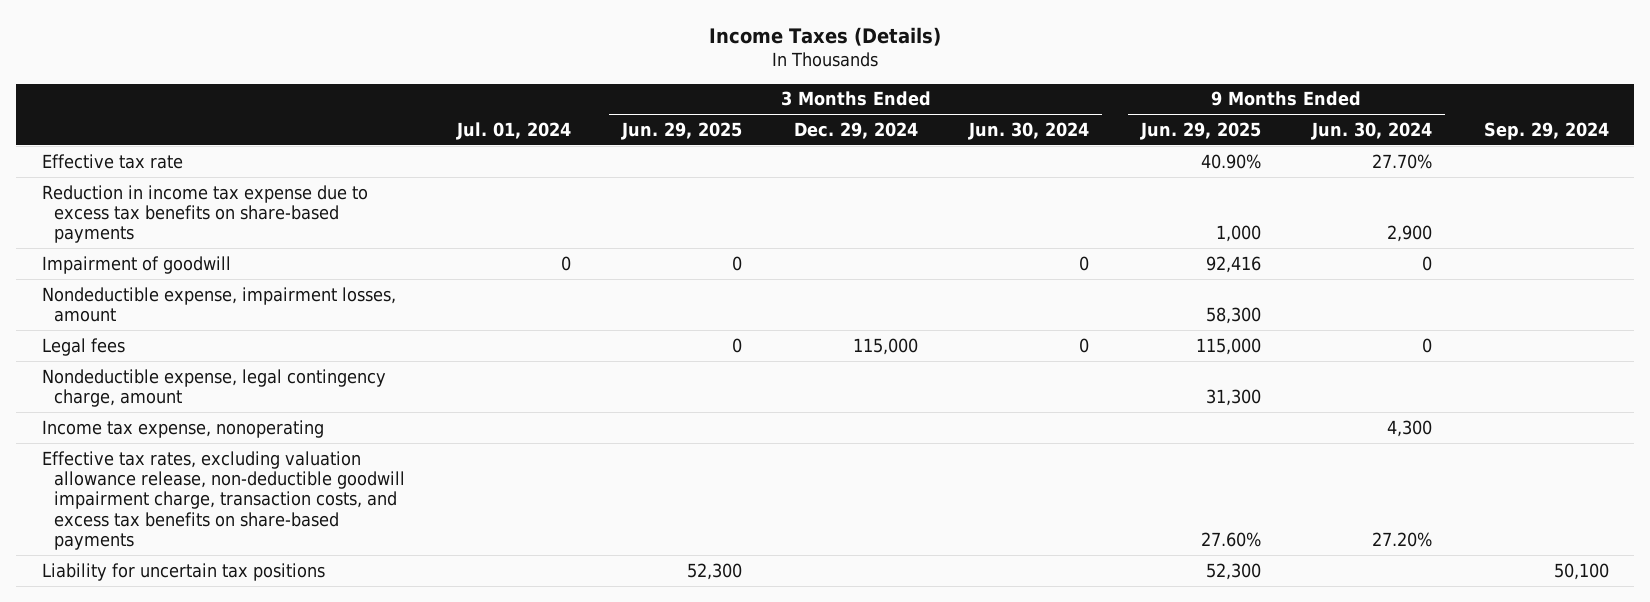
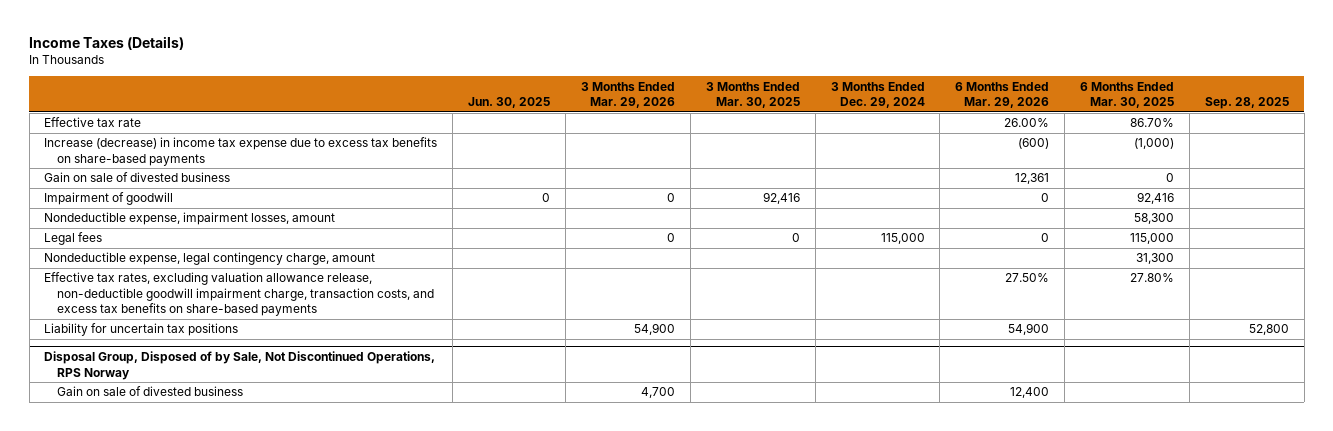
- | Jul. 01, 2024 | 3 Months Ended Jun. 29, 2025 | 3 Months Ended Dec. 29, 2024 | 3 Months Ended Jun. 30, 2024 | 9 Months Ended Jun. 29, 2025 | 9 Months Ended Jun. 30, 2024 | Sep. 29, 2024
+ | Jun. 30, 2025 | 3 Months Ended Mar. 29, 2026 | 3 Months Ended Mar. 30, 2025 | 3 Months Ended Dec. 29, 2024 | 6 Months Ended Mar. 29, 2026 | 6 Months Ended Mar. 30, 2025 | Sep. 28, 2025
- Reduction in income tax expense due to excess tax benefits on share-based payments | | | | | 1,000 | 2,900 |
+ Increase (decrease) in income tax expense due to excess tax benefits on share-based payments | | | | | (600) | (1,000) |
+ Gain on sale of divested business | | | | | 12,361 | 0 |
- Income tax expense, nonoperating | | | | | | 4,300 |
+ Disposal Group, Disposed of by Sale, Not Discontinued Operations, RPS Norway
+ Gain on sale of divested business | | 4,700 | | | 12,400 | |

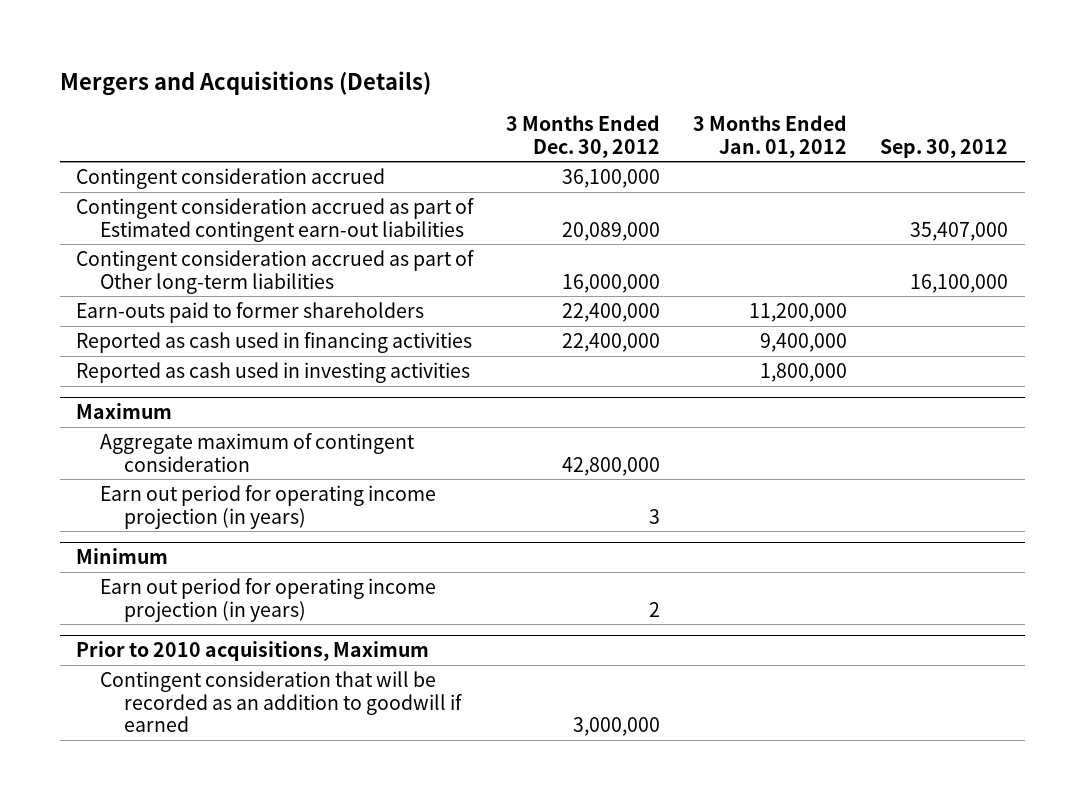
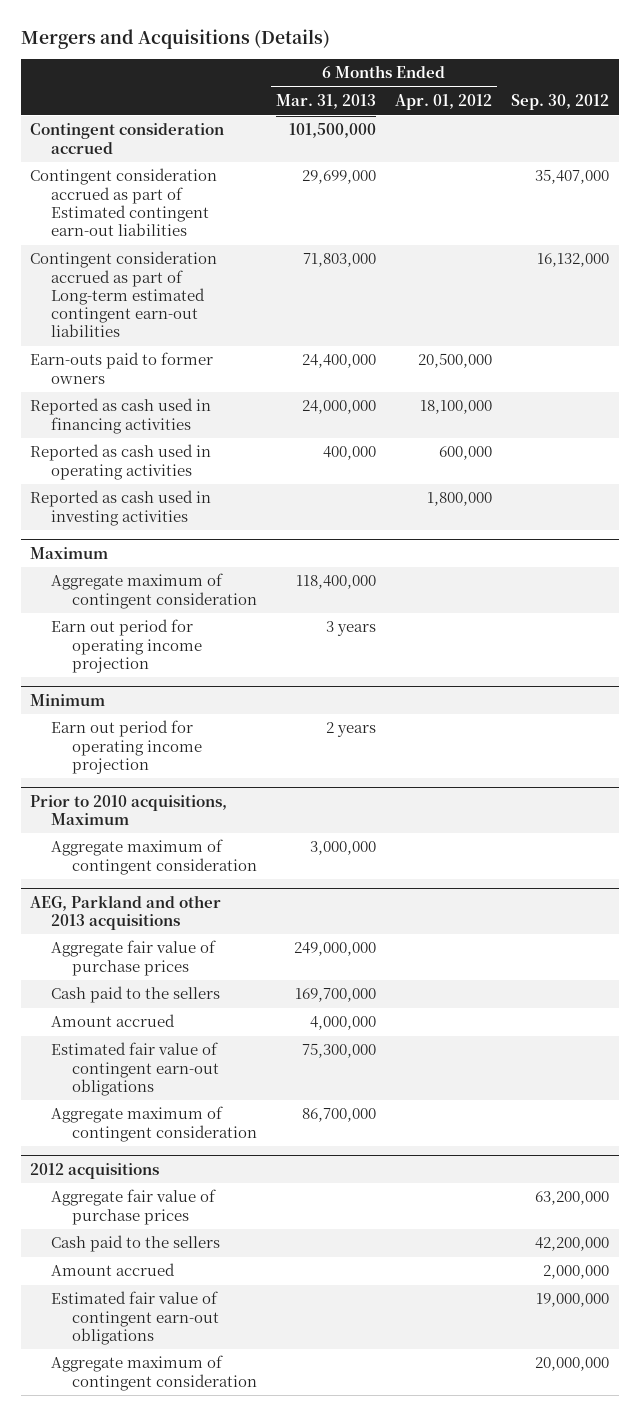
- | 3 Months Ended Dec. 30, 2012 | 3 Months Ended Jan. 01, 2012 | Sep. 30, 2012
+ | 6 Months Ended Mar. 31, 2013 | 6 Months Ended Apr. 01, 2012 | Sep. 30, 2012
- Contingent consideration accrued as part of Other long-term liabilities | 16,000,000 | | 16,100,000
- Earn-outs paid to former shareholders | 22,400,000 | 11,200,000 |
+ Contingent consideration accrued as part of Long-term estimated contingent earn-out liabilities | 71,803,000 | | 16,132,000
+ Earn-outs paid to former owners | 24,400,000 | 20,500,000 |
+ Reported as cash used in operating activities | 400,000 | 600,000 |
@ Maximum
- Earn out period for operating income projection (in years) | 3 | |
+ Earn out period for operating income projection | 3 years | |
@ Minimum
- Earn out period for operating income projection (in years) | 2 | |
+ Earn out period for operating income projection | 2 years | |
@ Prior to 2010 acquisitions, Maximum
- Contingent consideration that will be recorded as an addition to goodwill if earned | 3,000,000 | |
+ Aggregate maximum of contingent consideration | 3,000,000 | |
+ AEG, Parkland and other 2013 acquisitions
+ Aggregate fair value of purchase prices | 249,000,000 | |
+ Cash paid to the sellers | 169,700,000 | |
+ Amount accrued | 4,000,000 | |
+ Estimated fair value of contingent earn-out obligations | 75,300,000 | |
+ Aggregate maximum of contingent consideration | 86,700,000 | |
+ 2012 acquisitions
+ Aggregate fair value of purchase prices | | | 63,200,000
+ Cash paid to the sellers | | | 42,200,000
+ Amount accrued | | | 2,000,000
+ Estimated fair value of contingent earn-out obligations | | | 19,000,000
+ Aggregate maximum of contingent consideration | | | 20,000,000

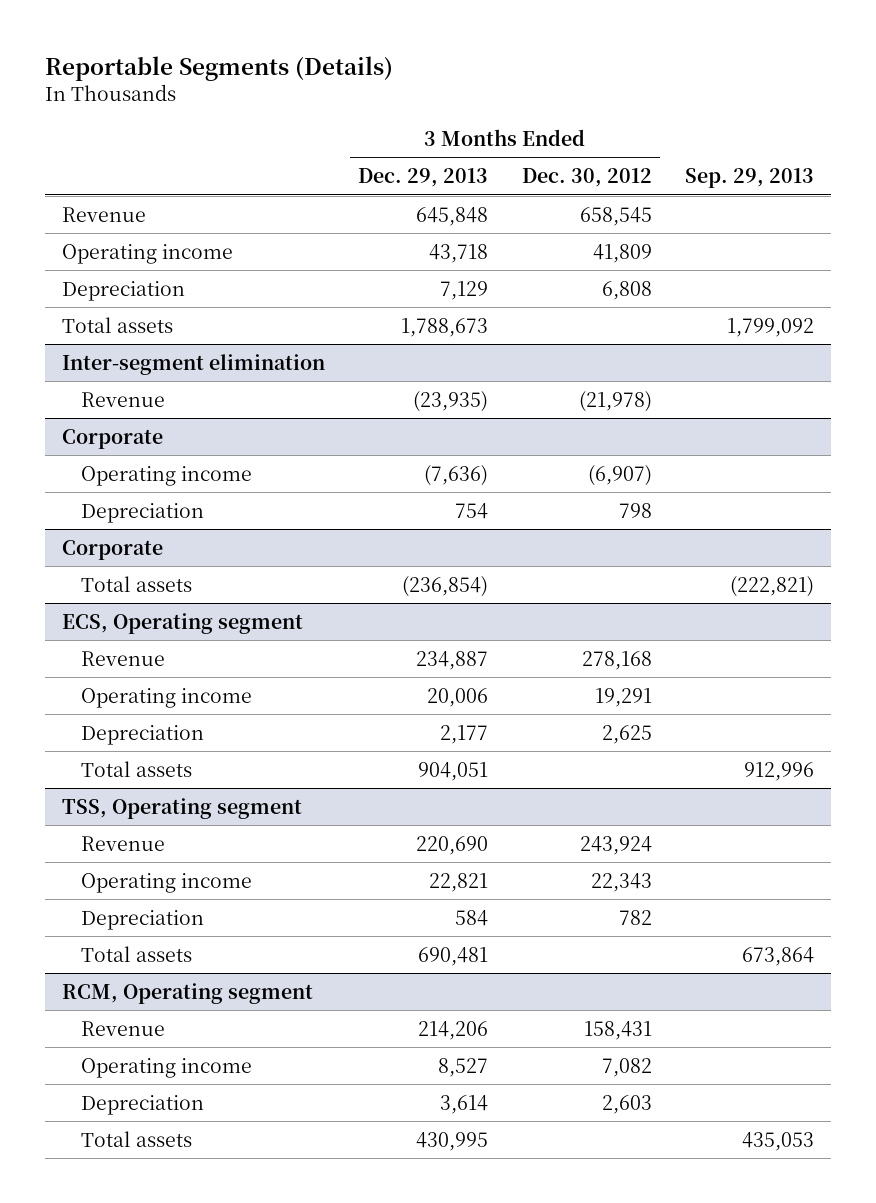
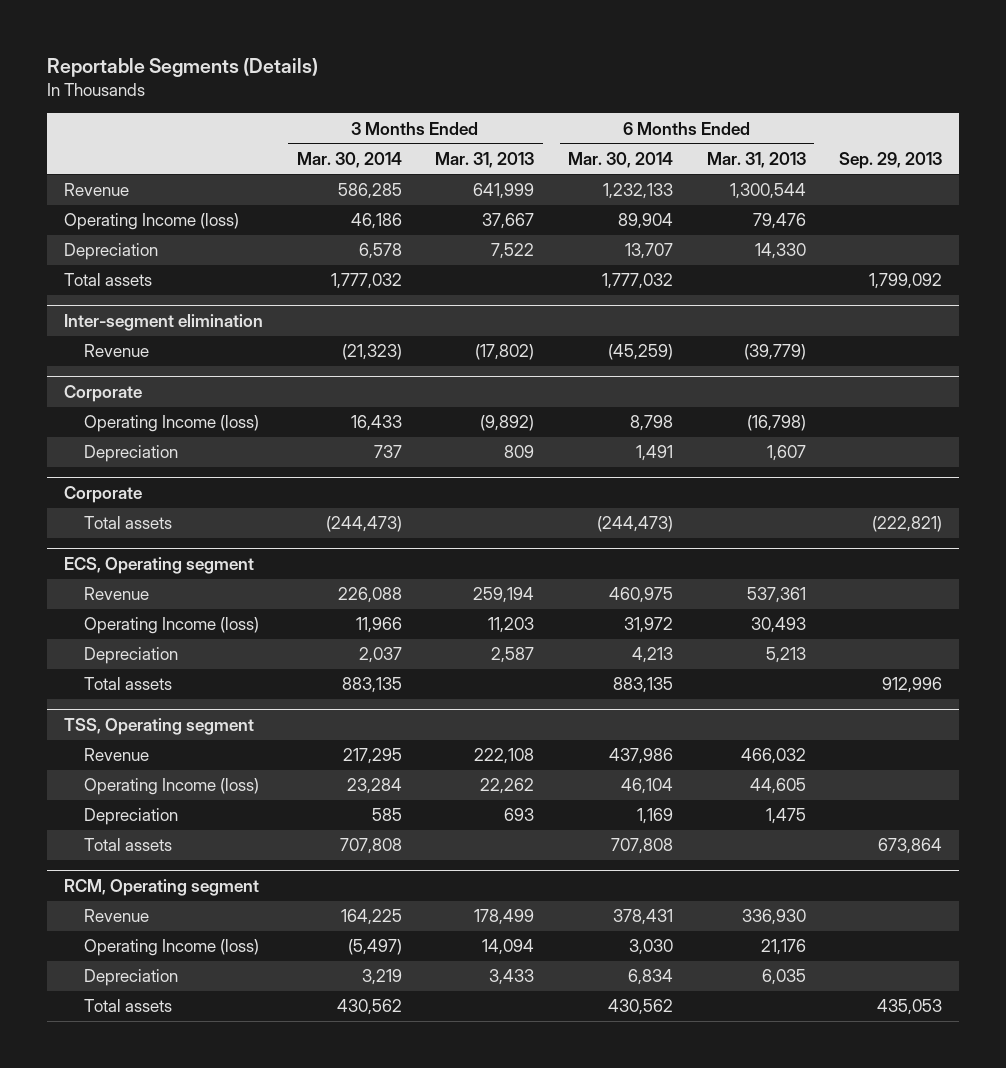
- | 3 Months Ended Dec. 29, 2013 | 3 Months Ended Dec. 30, 2012 | Sep. 29, 2013
+ | 3 Months Ended Mar. 30, 2014 | 3 Months Ended Mar. 31, 2013 | 6 Months Ended Mar. 30, 2014 | 6 Months Ended Mar. 31, 2013 | Sep. 29, 2013
- Operating income | 43,718 | 41,809 |
+ Operating Income (loss) | 46,186 | 37,667 | 89,904 | 79,476 |
@ Corporate
- Operating income | (7,636) | (6,907) |
+ Operating Income (loss) | 16,433 | (9,892) | 8,798 | (16,798) |
@ ECS, Operating segment
- Operating income | 20,006 | 19,291 |
+ Operating Income (loss) | 11,966 | 11,203 | 31,972 | 30,493 |
@ TSS, Operating segment
- Operating income | 22,821 | 22,343 |
+ Operating Income (loss) | 23,284 | 22,262 | 46,104 | 44,605 |
@ RCM, Operating segment
- Operating income | 8,527 | 7,082 |
+ Operating Income (loss) | (5,497) | 14,094 | 3,030 | 21,176 |

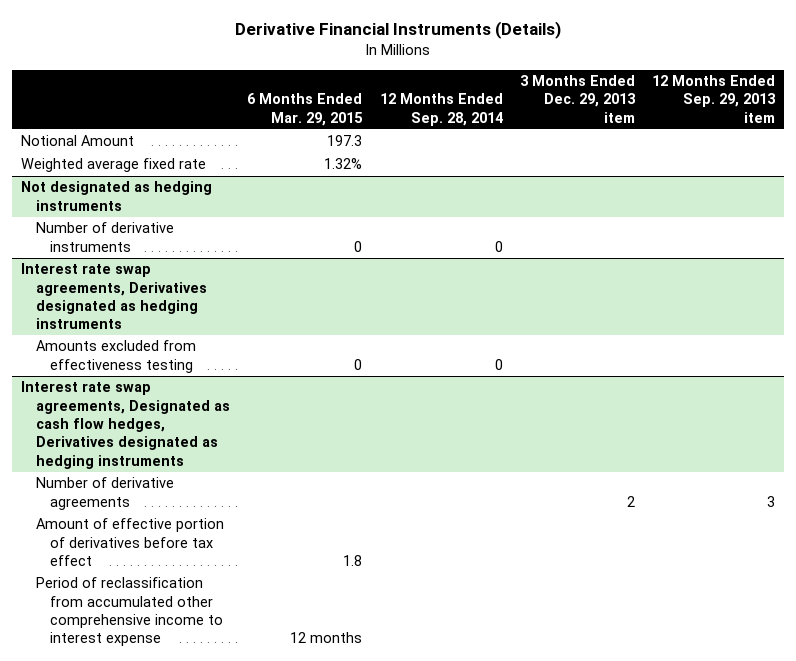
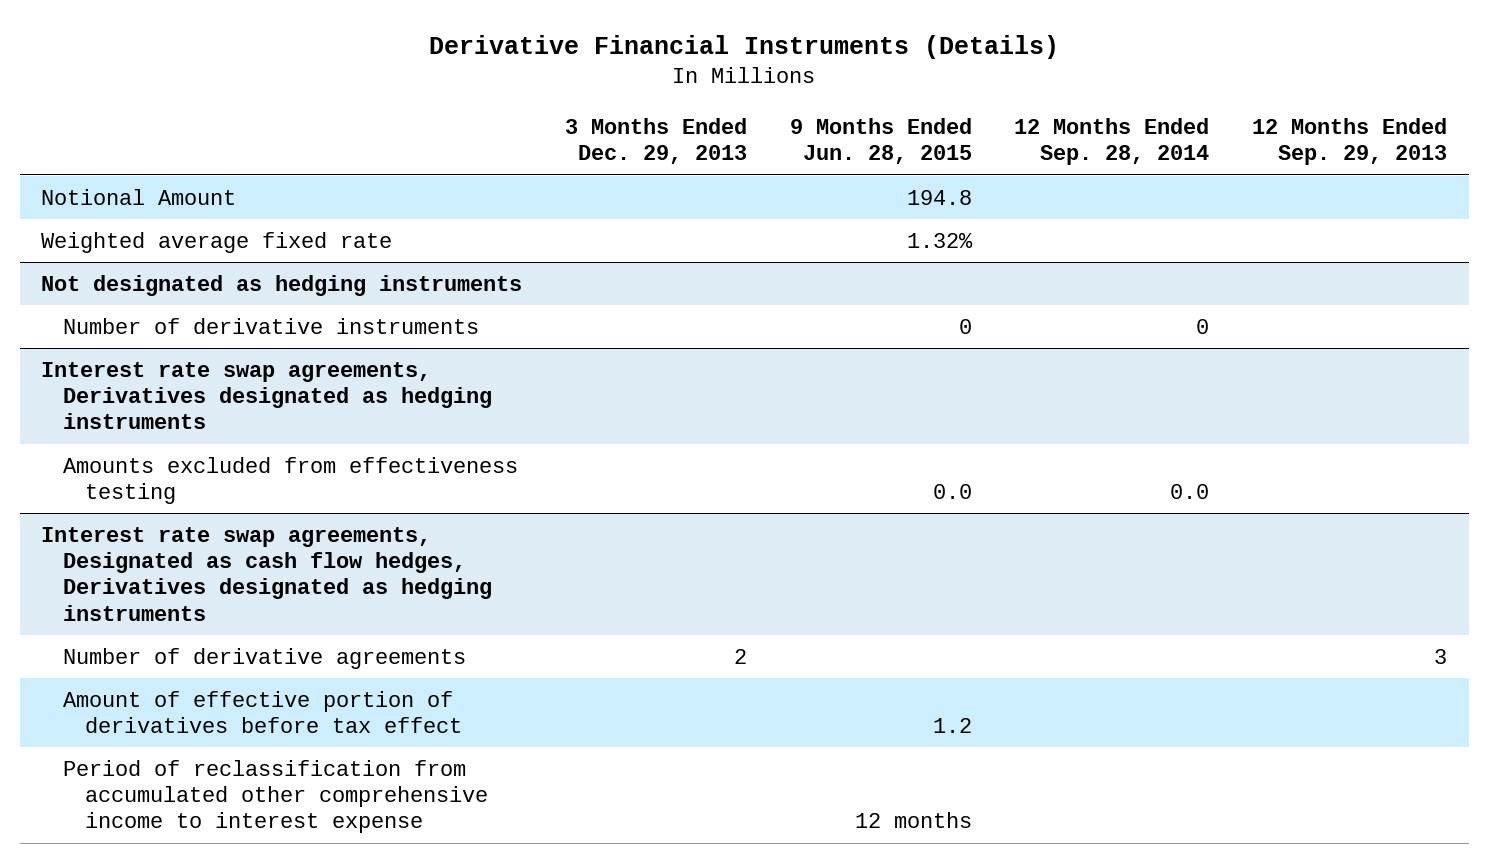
- | 6 Months Ended Mar. 29, 2015 | 12 Months Ended Sep. 28, 2014 | 3 Months Ended Dec. 29, 2013 item | 12 Months Ended Sep. 29, 2013 item
+ | 3 Months Ended Dec. 29, 2013 | 9 Months Ended Jun. 28, 2015 | 12 Months Ended Sep. 28, 2014 | 12 Months Ended Sep. 29, 2013
@ Interest rate swap agreements, Derivatives designated as hedging instruments
- Amounts excluded from effectiveness testing | 0 | 0 | |
+ Amounts excluded from effectiveness testing | | 0.0 | 0.0 |

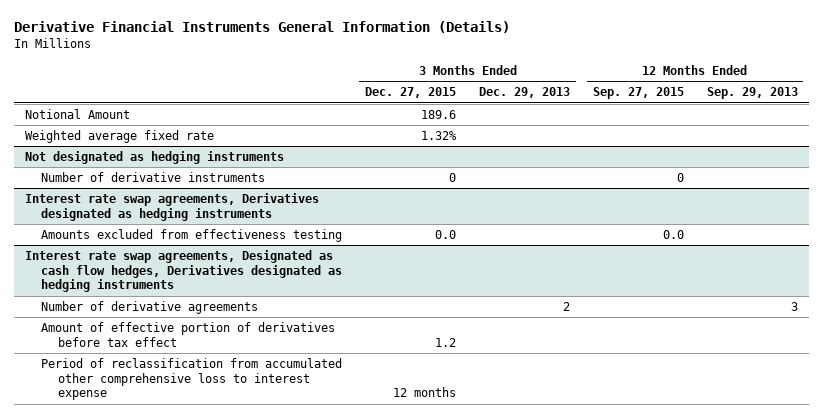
- Derivative Financial Instruments (Details)
+ Derivative Financial Instruments General Information (Details)
- | 3 Months Ended Dec. 29, 2013 | 9 Months Ended Jun. 28, 2015 | 12 Months Ended Sep. 28, 2014 | 12 Months Ended Sep. 29, 2013
+ | 3 Months Ended Dec. 27, 2015 | 3 Months Ended Dec. 29, 2013 | 12 Months Ended Sep. 27, 2015 | 12 Months Ended Sep. 29, 2013
@ Interest rate swap agreements, Designated as cash flow hedges, Derivatives designated as hedging instruments
- Period of reclassification from accumulated other comprehensive income to interest expense | | 12 months | |
+ Period of reclassification from accumulated other comprehensive loss to interest expense | 12 months | | |

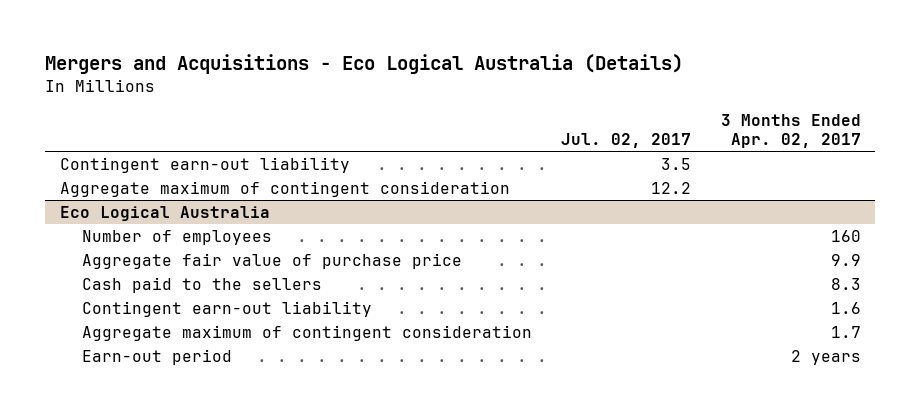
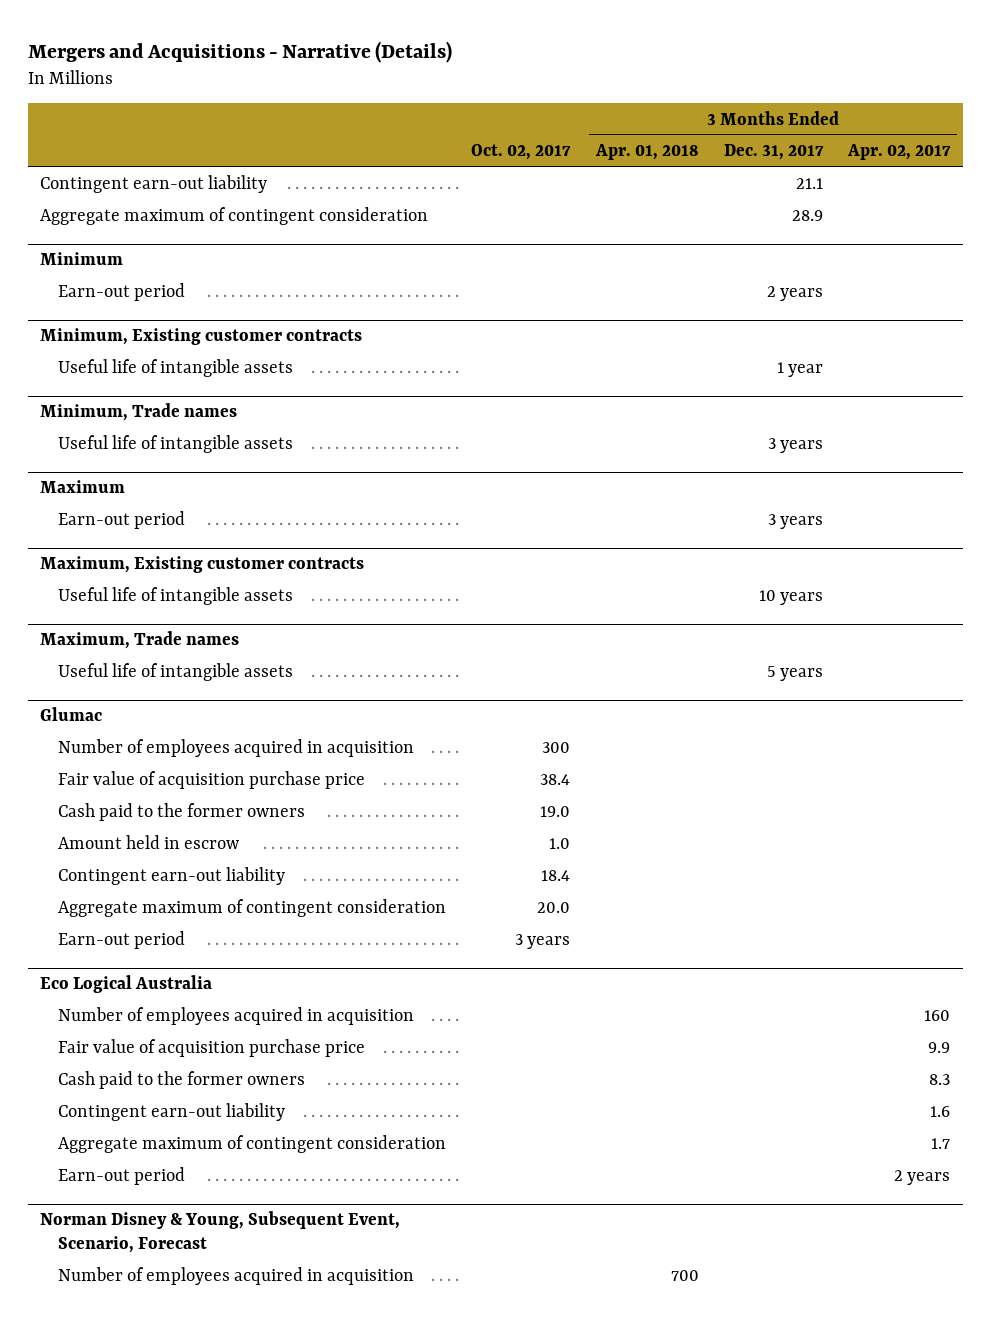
- Mergers and Acquisitions - Eco Logical Australia (Details)
+ Mergers and Acquisitions - Narrative (Details)
- | Jul. 02, 2017 | 3 Months Ended Apr. 02, 2017
+ | Oct. 02, 2017 | 3 Months Ended Apr. 01, 2018 | 3 Months Ended Dec. 31, 2017 | 3 Months Ended Apr. 02, 2017
+ Minimum
+ Earn-out period | | | 2 years |
+ Minimum, Existing customer contracts
+ Useful life of intangible assets | | | 1 year |
+ Minimum, Trade names
+ Useful life of intangible assets | | | 3 years |
+ Maximum
+ Earn-out period | | | 3 years |
+ Maximum, Existing customer contracts
+ Useful life of intangible assets | | | 10 years |
+ Maximum, Trade names
+ Useful life of intangible assets | | | 5 years |
+ Glumac
+ Number of employees acquired in acquisition | 300 | | |
+ Fair value of acquisition purchase price | 38.4 | | |
+ Cash paid to the former owners | 19.0 | | |
+ Amount held in escrow | 1.0 | | |
+ Contingent earn-out liability | 18.4 | | |
+ Aggregate maximum of contingent consideration | 20.0 | | |
+ Earn-out period | 3 years | | |
@ Eco Logical Australia
- Number of employees | | 160
- Aggregate fair value of purchase price | | 9.9
- Cash paid to the sellers | | 8.3
+ Number of employees acquired in acquisition | | | | 160
+ Fair value of acquisition purchase price | | | | 9.9
+ Cash paid to the former owners | | | | 8.3
+ Norman Disney & Young, Subsequent Event, Scenario, Forecast
+ Number of employees acquired in acquisition | | 700 | |

